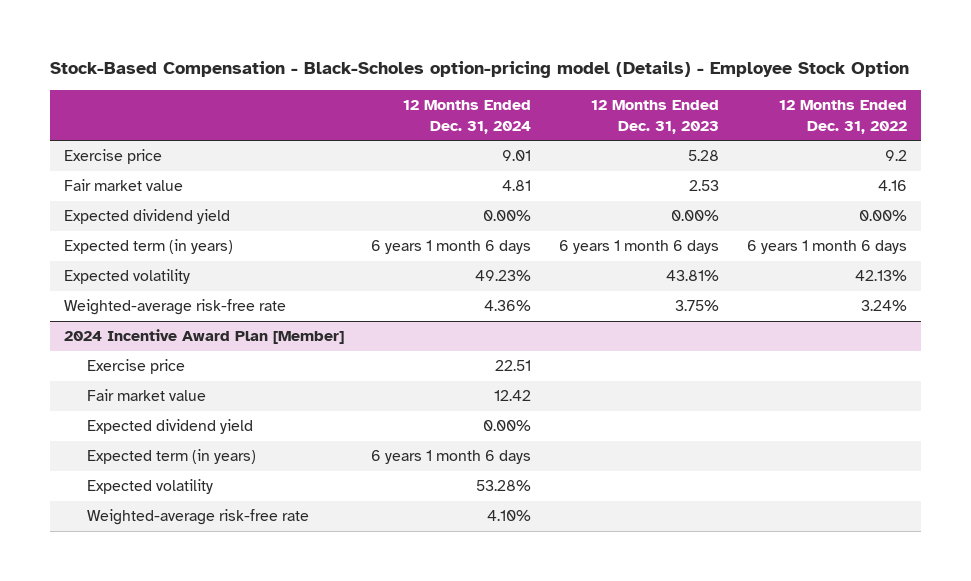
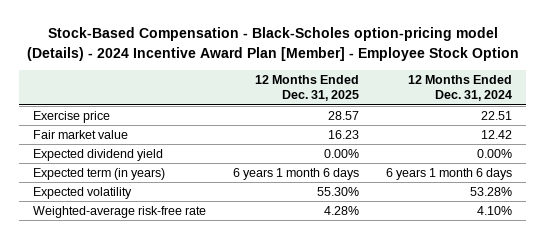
- Stock-Based Compensation - Black-Scholes option-pricing model (Details) - Employee Stock Option
+ Stock-Based Compensation - Black-Scholes option-pricing model (Details) - 2024 Incentive Award Plan [Member] - Employee Stock Option
- | 12 Months Ended Dec. 31, 2024 | 12 Months Ended Dec. 31, 2023 | 12 Months Ended Dec. 31, 2022
+ | 12 Months Ended Dec. 31, 2025 | 12 Months Ended Dec. 31, 2024
- Exercise price | 9.01 | 5.28 | 9.2
- Fair market value | 4.81 | 2.53 | 4.16
- Expected dividend yield | 0.00% | 0.00% | 0.00%
- Expected term (in years) | 6 years 1 month 6 days | 6 years 1 month 6 days | 6 years 1 month 6 days
- Expected volatility | 49.23% | 43.81% | 42.13%
- Weighted-average risk-free rate | 4.36% | 3.75% | 3.24%
- 2024 Incentive Award Plan [Member]

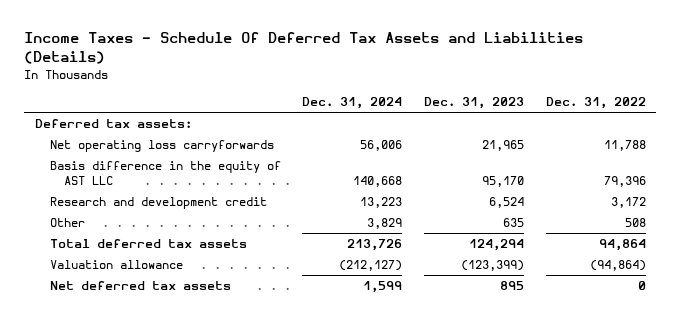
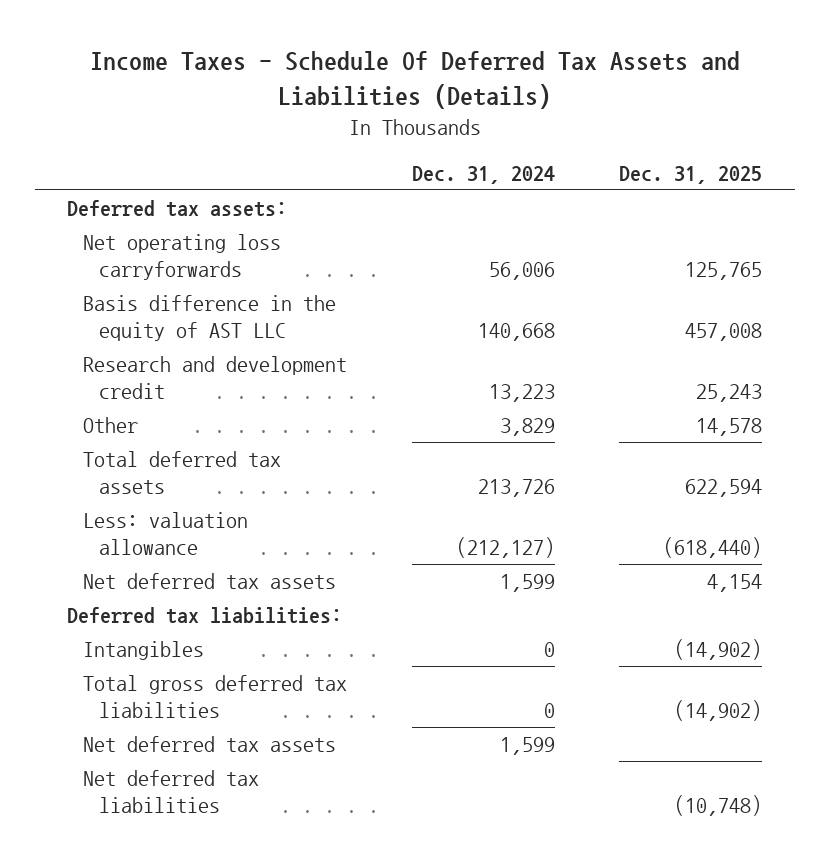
- | Dec. 31, 2024 | Dec. 31, 2023 | Dec. 31, 2022
+ | Dec. 31, 2024 | Dec. 31, 2025
- Valuation allowance | (212,127) | (123,399) | (94,864)
+ Less: valuation allowance | (212,127) | (618,440)
+ Deferred tax liabilities:
+ Intangibles | 0 | (14,902)
+ Total gross deferred tax liabilities | 0 | (14,902)
+ Net deferred tax assets | 1,599 |
+ Net deferred tax liabilities | | (10,748)

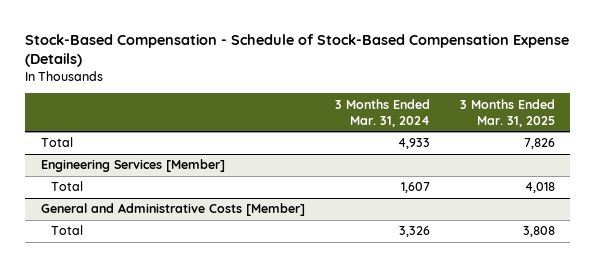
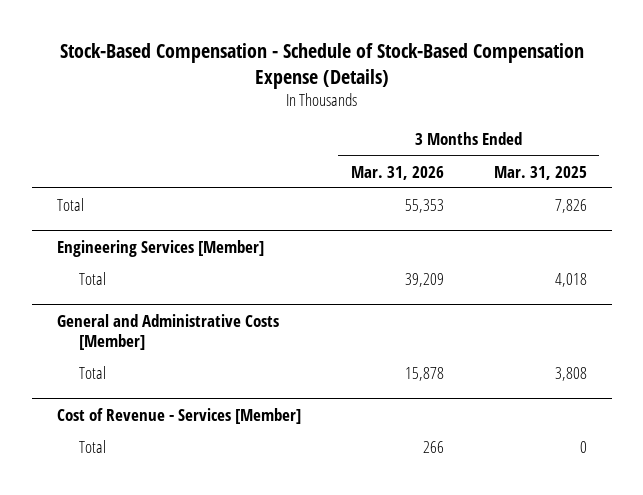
- | 3 Months Ended Mar. 31, 2024 | 3 Months Ended Mar. 31, 2025
+ | 3 Months Ended Mar. 31, 2026 | 3 Months Ended Mar. 31, 2025
+ Cost of Revenue - Services [Member]
+ Total | 266 | 0

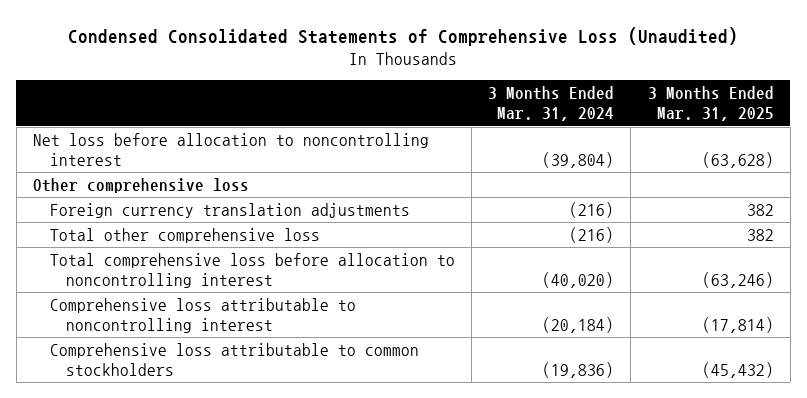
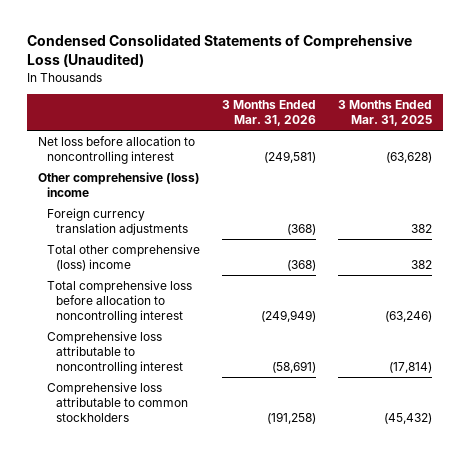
- | 3 Months Ended Mar. 31, 2024 | 3 Months Ended Mar. 31, 2025
+ | 3 Months Ended Mar. 31, 2026 | 3 Months Ended Mar. 31, 2025
- Other comprehensive loss
+ Other comprehensive (loss) income
- Total other comprehensive loss | (216) | 382
+ Total other comprehensive (loss) income | (368) | 382

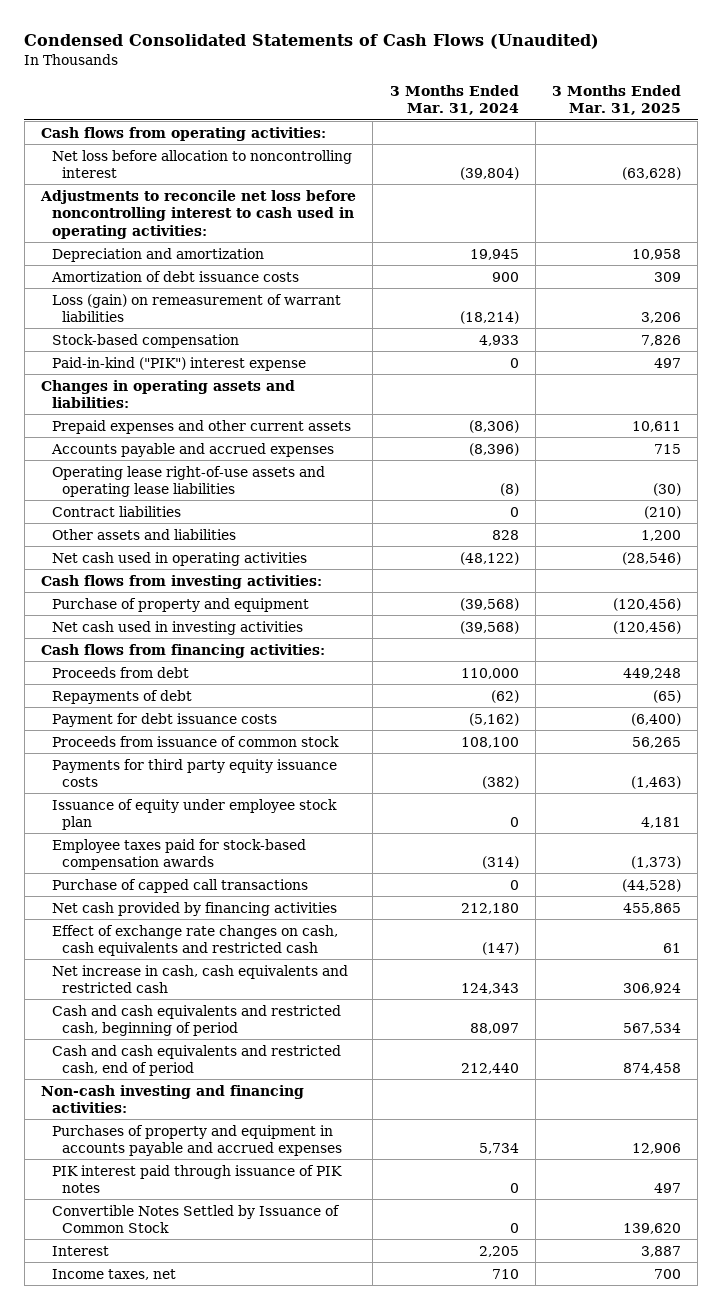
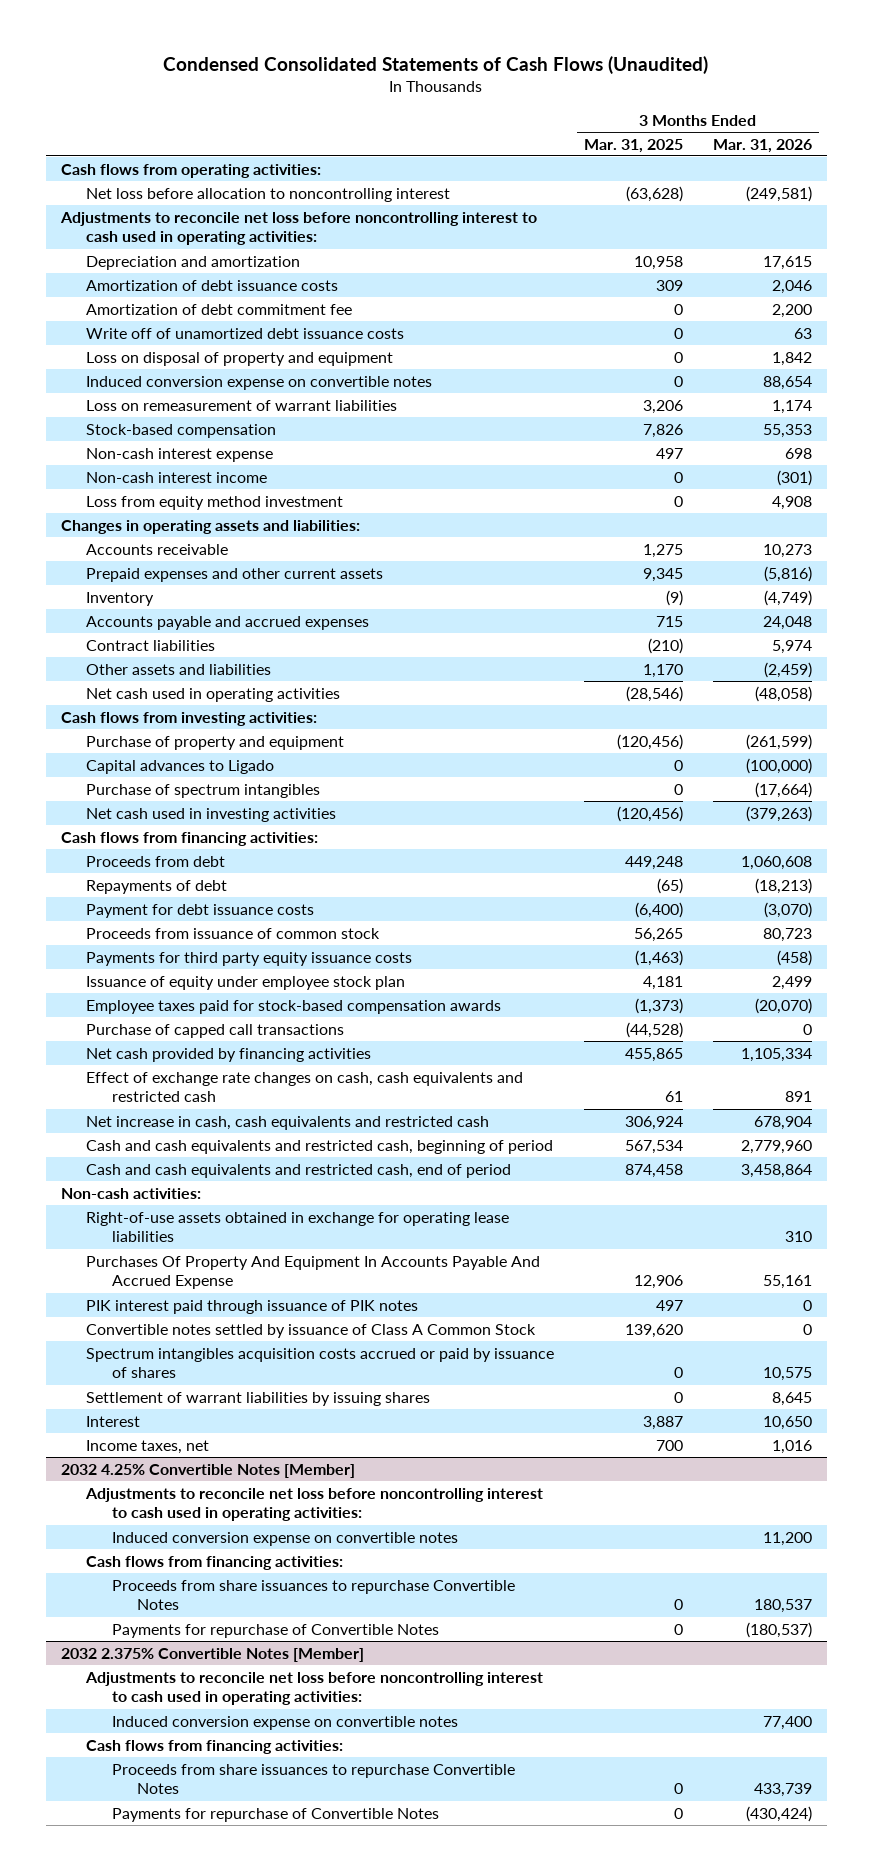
- | 3 Months Ended Mar. 31, 2024 | 3 Months Ended Mar. 31, 2025
+ | 3 Months Ended Mar. 31, 2025 | 3 Months Ended Mar. 31, 2026
- Loss (gain) on remeasurement of warrant liabilities | (18,214) | 3,206
+ Amortization of debt commitment fee | 0 | 2,200
+ Write off of unamortized debt issuance costs | 0 | 63
+ Loss on disposal of property and equipment | 0 | 1,842
+ Induced conversion expense on convertible notes | 0 | 88,654
+ Loss on remeasurement of warrant liabilities | 3,206 | 1,174
- Paid-in-kind ("PIK") interest expense | 0 | 497
+ Non-cash interest expense | 497 | 698
+ Non-cash interest income | 0 | (301)
+ Loss from equity method investment | 0 | 4,908
- Prepaid expenses and other current assets | (8,306) | 10,611
+ Accounts receivable | 1,275 | 10,273
+ Prepaid expenses and other current assets | 9,345 | (5,816)
+ Inventory | (9) | (4,749)
- Operating lease right-of-use assets and operating lease liabilities | (8) | (30)
- Other assets and liabilities | 828 | 1,200
+ Other assets and liabilities | 1,170 | (2,459)
+ Capital advances to Ligado | 0 | (100,000)
+ Purchase of spectrum intangibles | 0 | (17,664)
- Non-cash investing and financing activities:
- Purchases of property and equipment in accounts payable and accrued expenses | 5,734 | 12,906
+ Non-cash activities:
+ Right-of-use assets obtained in exchange for operating lease liabilities | | 310
+ Purchases Of Property And Equipment In Accounts Payable And Accrued Expense | 12,906 | 55,161
- Convertible Notes Settled by Issuance of Common Stock | 0 | 139,620
+ Convertible notes settled by issuance of Class A Common Stock | 139,620 | 0
+ Spectrum intangibles acquisition costs accrued or paid by issuance of shares | 0 | 10,575
+ Settlement of warrant liabilities by issuing shares | 0 | 8,645
+ 2032 4.25% Convertible Notes [Member]
+ Adjustments to reconcile net loss before noncontrolling interest to cash used in operating activities:
+ Induced conversion expense on convertible notes | | 11,200
+ Cash flows from financing activities:
+ Proceeds from share issuances to repurchase Convertible Notes | 0 | 180,537
+ Payments for repurchase of Convertible Notes | 0 | (180,537)
+ 2032 2.375% Convertible Notes [Member]
+ Adjustments to reconcile net loss before noncontrolling interest to cash used in operating activities:
+ Induced conversion expense on convertible notes | | 77,400
+ Cash flows from financing activities:
+ Proceeds from share issuances to repurchase Convertible Notes | 0 | 433,739
+ Payments for repurchase of Convertible Notes | 0 | (430,424)

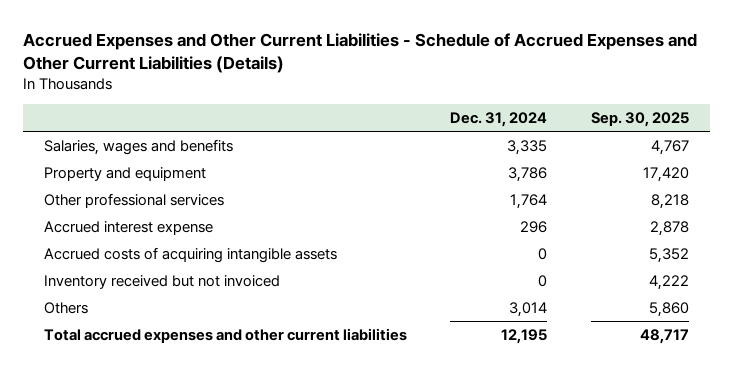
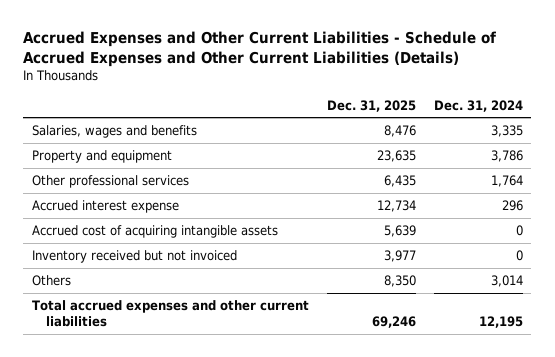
- | Dec. 31, 2024 | Sep. 30, 2025
+ | Dec. 31, 2025 | Dec. 31, 2024
- Accrued costs of acquiring intangible assets | 0 | 5,352
+ Accrued cost of acquiring intangible assets | 5,639 | 0

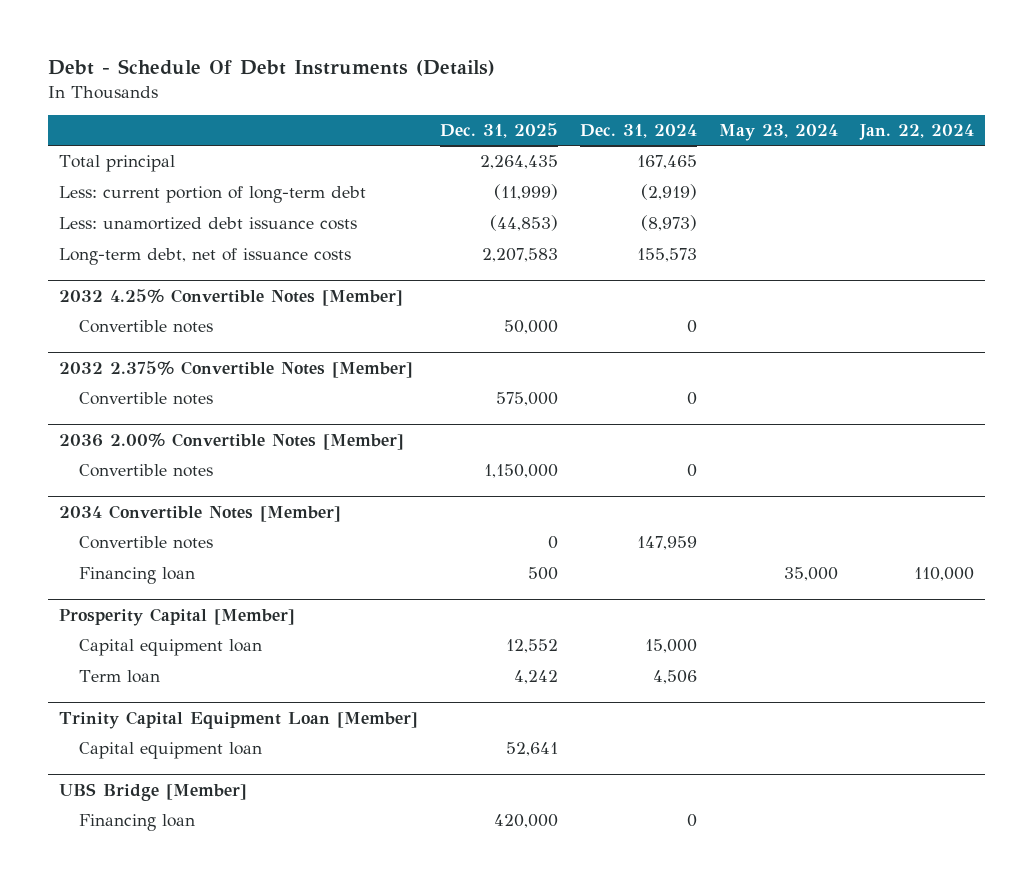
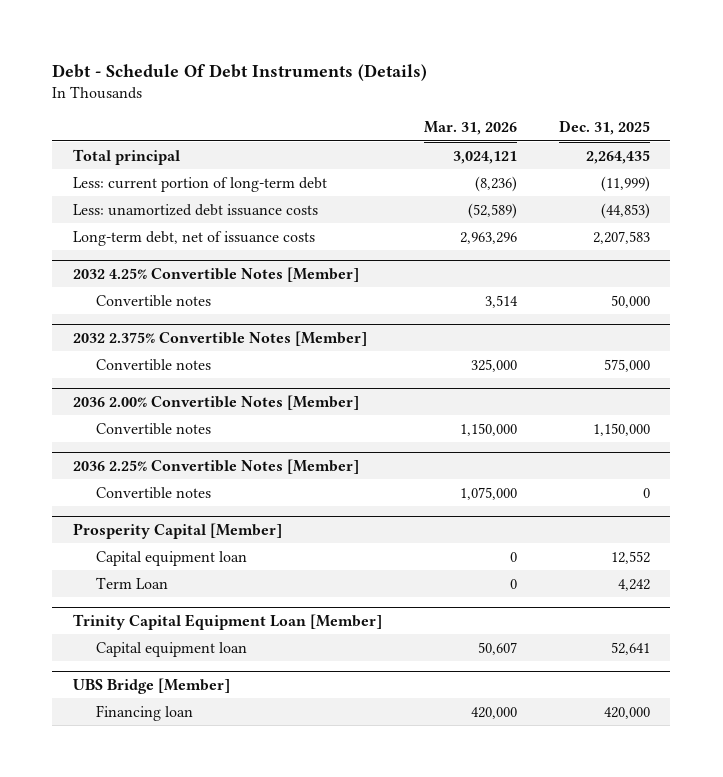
- | Dec. 31, 2025 | Dec. 31, 2024 | May 23, 2024 | Jan. 22, 2024
+ | Mar. 31, 2026 | Dec. 31, 2025
- 2034 Convertible Notes [Member]
+ 2036 2.25% Convertible Notes [Member]
- Financing loan | 500 | | 35,000 | 110,000
@ Prosperity Capital [Member]
- Term loan | 4,242 | 4,506 | |
+ Term Loan | 0 | 4,242

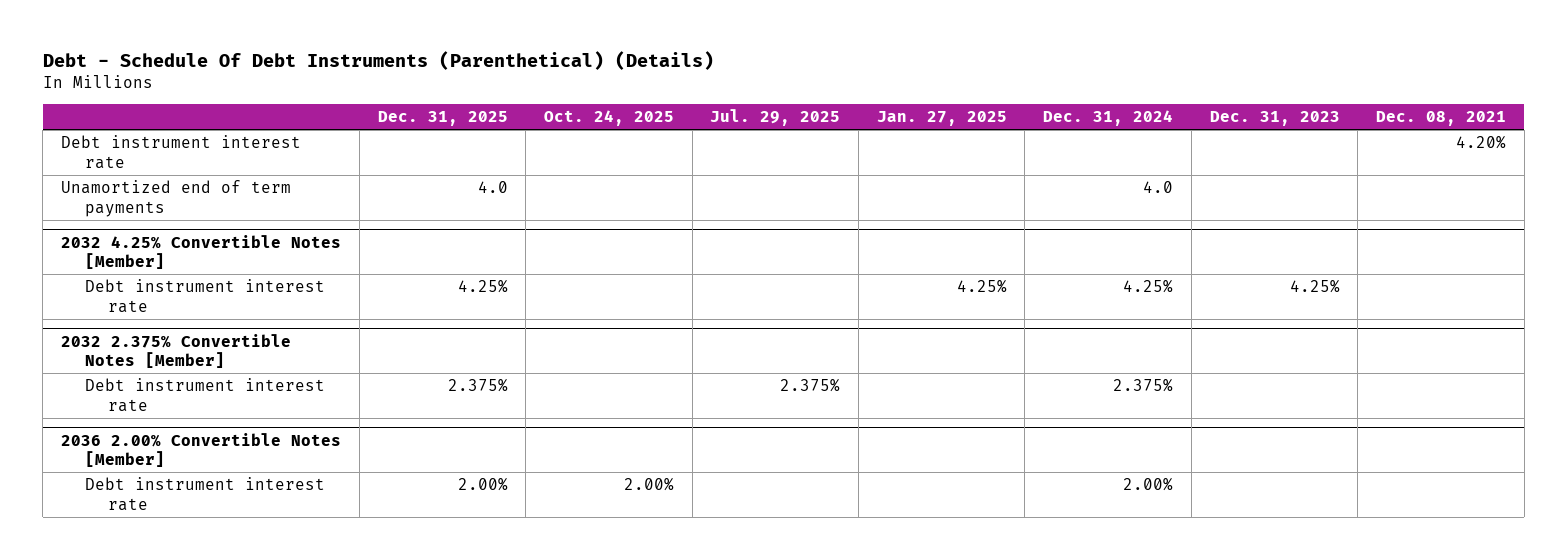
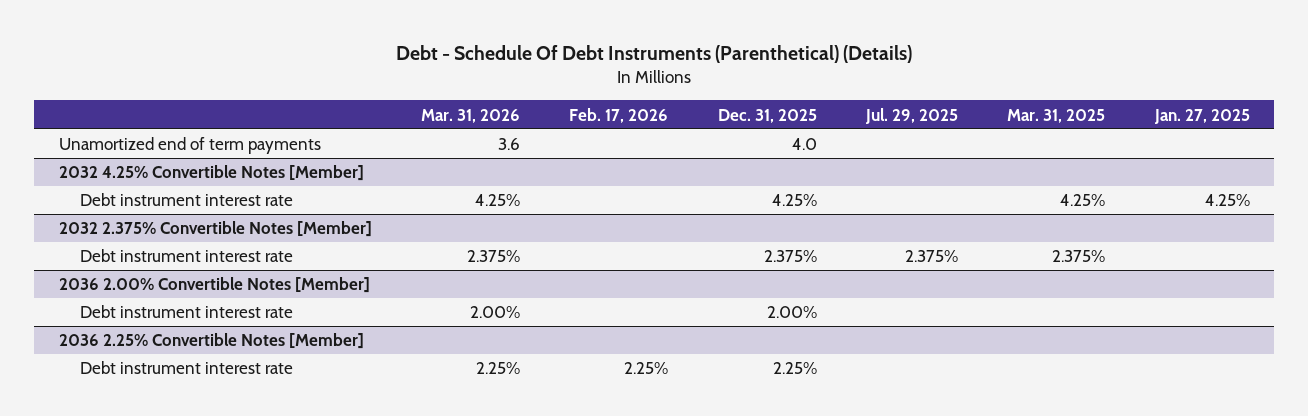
- | Dec. 31, 2025 | Oct. 24, 2025 | Jul. 29, 2025 | Jan. 27, 2025 | Dec. 31, 2024 | Dec. 31, 2023 | Dec. 08, 2021
+ | Mar. 31, 2026 | Feb. 17, 2026 | Dec. 31, 2025 | Jul. 29, 2025 | Mar. 31, 2025 | Jan. 27, 2025
- Debt instrument interest rate | | | | | | | 4.20%
+ 2036 2.25% Convertible Notes [Member]
+ Debt instrument interest rate | 2.25% | 2.25% | 2.25% | | |

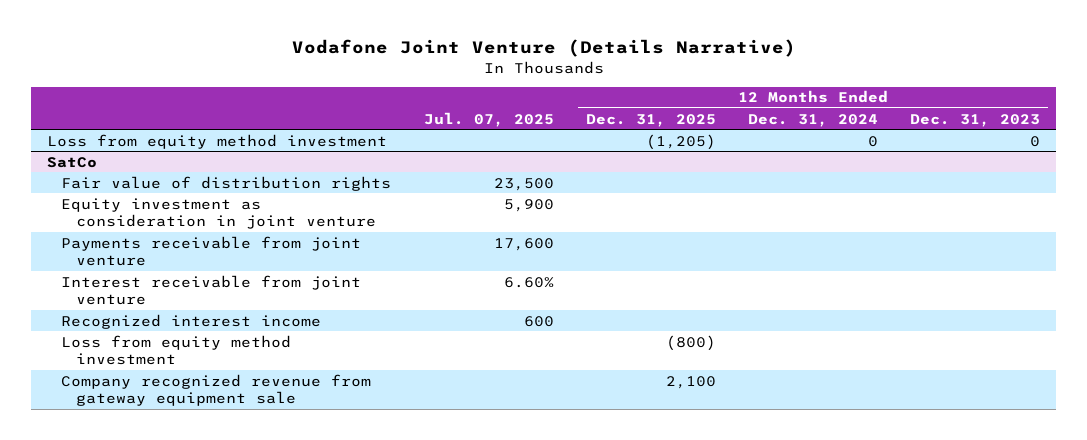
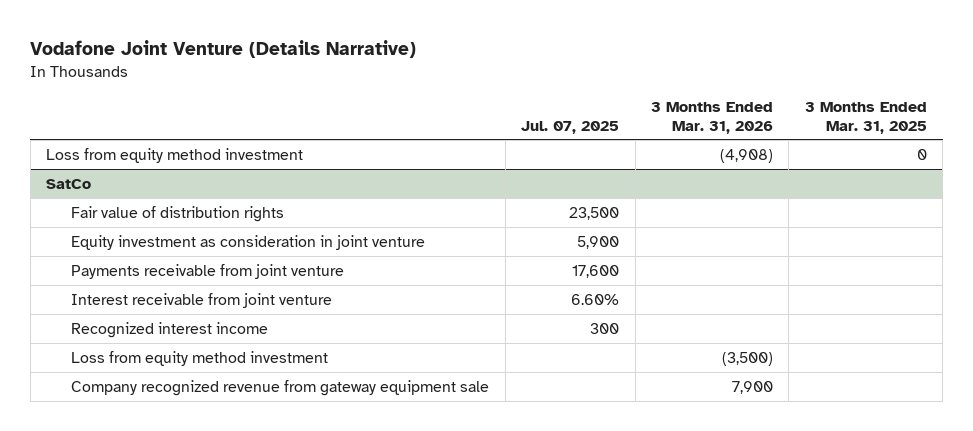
- | Jul. 07, 2025 | 12 Months Ended Dec. 31, 2025 | 12 Months Ended Dec. 31, 2024 | 12 Months Ended Dec. 31, 2023
+ | Jul. 07, 2025 | 3 Months Ended Mar. 31, 2026 | 3 Months Ended Mar. 31, 2025
@ SatCo
- Recognized interest income | 600 | | |
+ Recognized interest income | 300 | |

